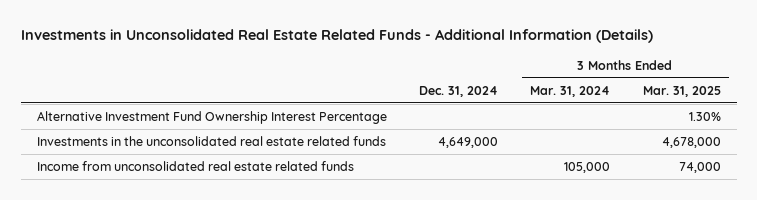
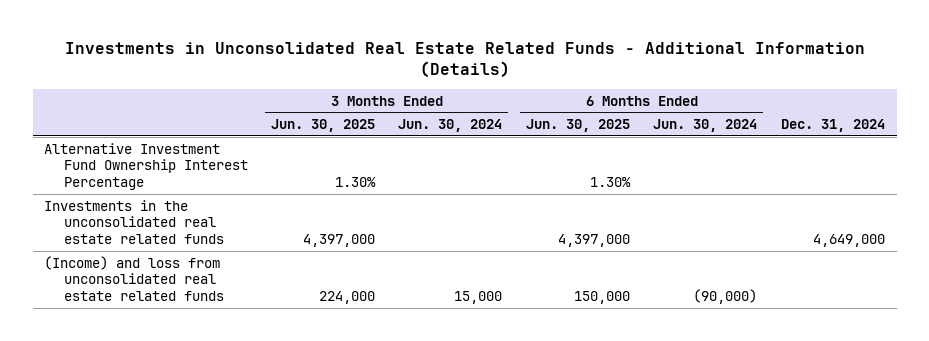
- | Dec. 31, 2024 | 3 Months Ended Mar. 31, 2024 | 3 Months Ended Mar. 31, 2025
+ | 3 Months Ended Jun. 30, 2025 | 3 Months Ended Jun. 30, 2024 | 6 Months Ended Jun. 30, 2025 | 6 Months Ended Jun. 30, 2024 | Dec. 31, 2024
- Income from unconsolidated real estate related funds | | 105,000 | 74,000
+ (Income) and loss from unconsolidated real estate related funds | 224,000 | 15,000 | 150,000 | (90,000) |

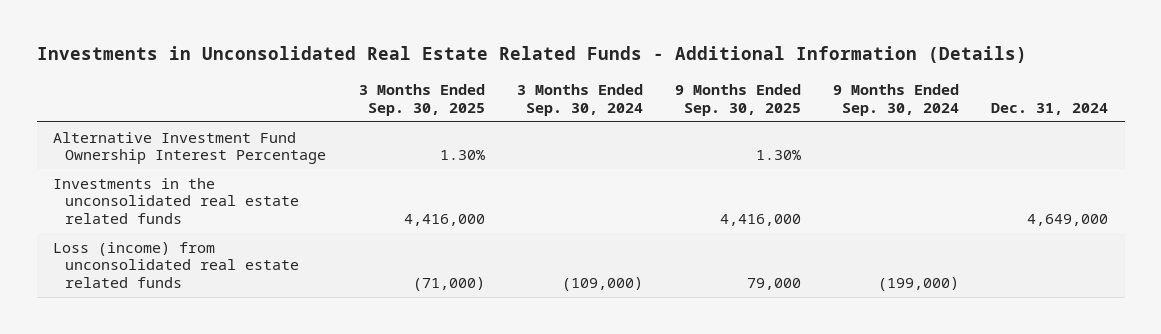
- | 3 Months Ended Jun. 30, 2025 | 3 Months Ended Jun. 30, 2024 | 6 Months Ended Jun. 30, 2025 | 6 Months Ended Jun. 30, 2024 | Dec. 31, 2024
+ | 3 Months Ended Sep. 30, 2025 | 3 Months Ended Sep. 30, 2024 | 9 Months Ended Sep. 30, 2025 | 9 Months Ended Sep. 30, 2024 | Dec. 31, 2024
- (Income) and loss from unconsolidated real estate related funds | 224,000 | 15,000 | 150,000 | (90,000) |
+ Loss (income) from unconsolidated real estate related funds | (71,000) | (109,000) | 79,000 | (199,000) |

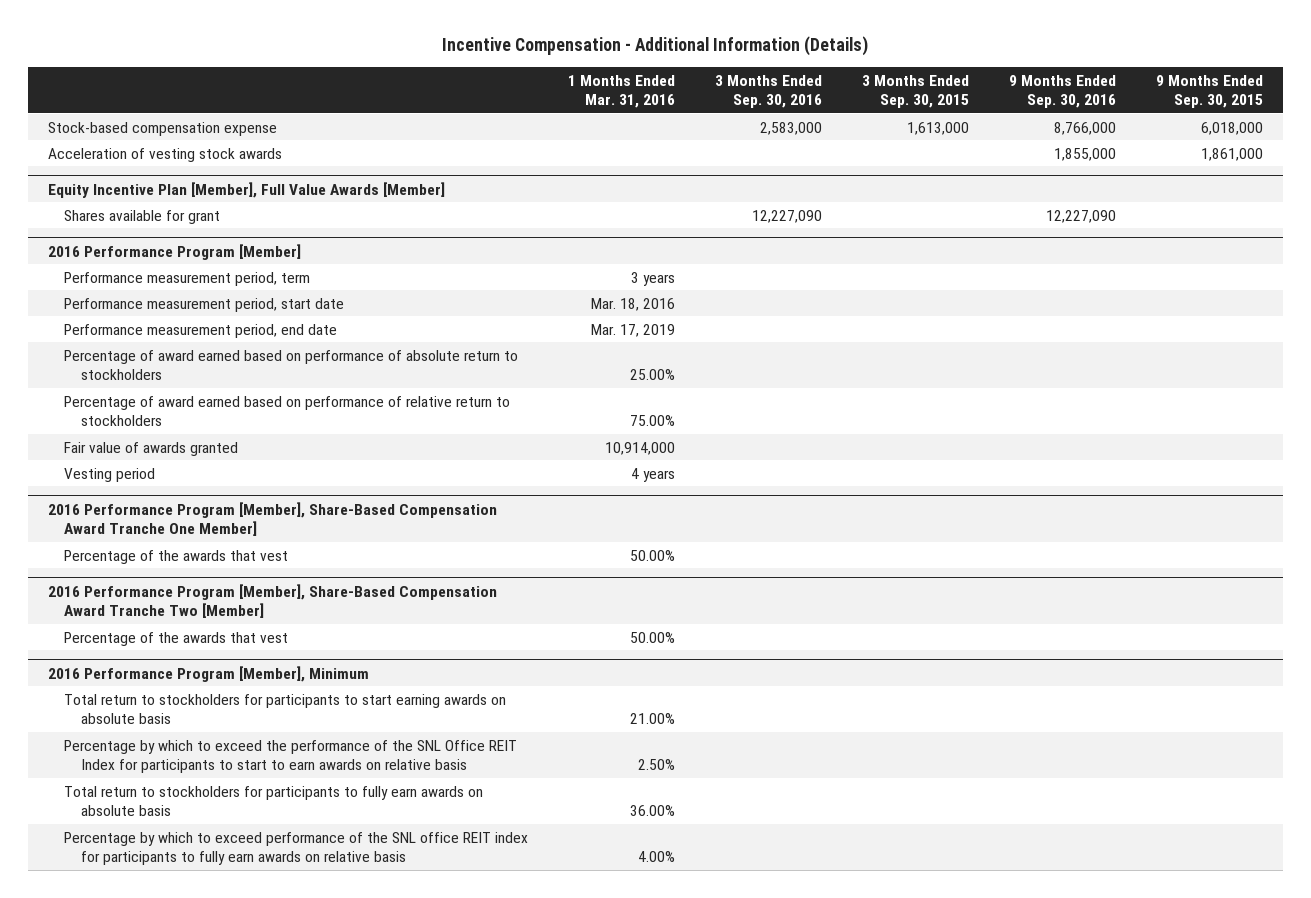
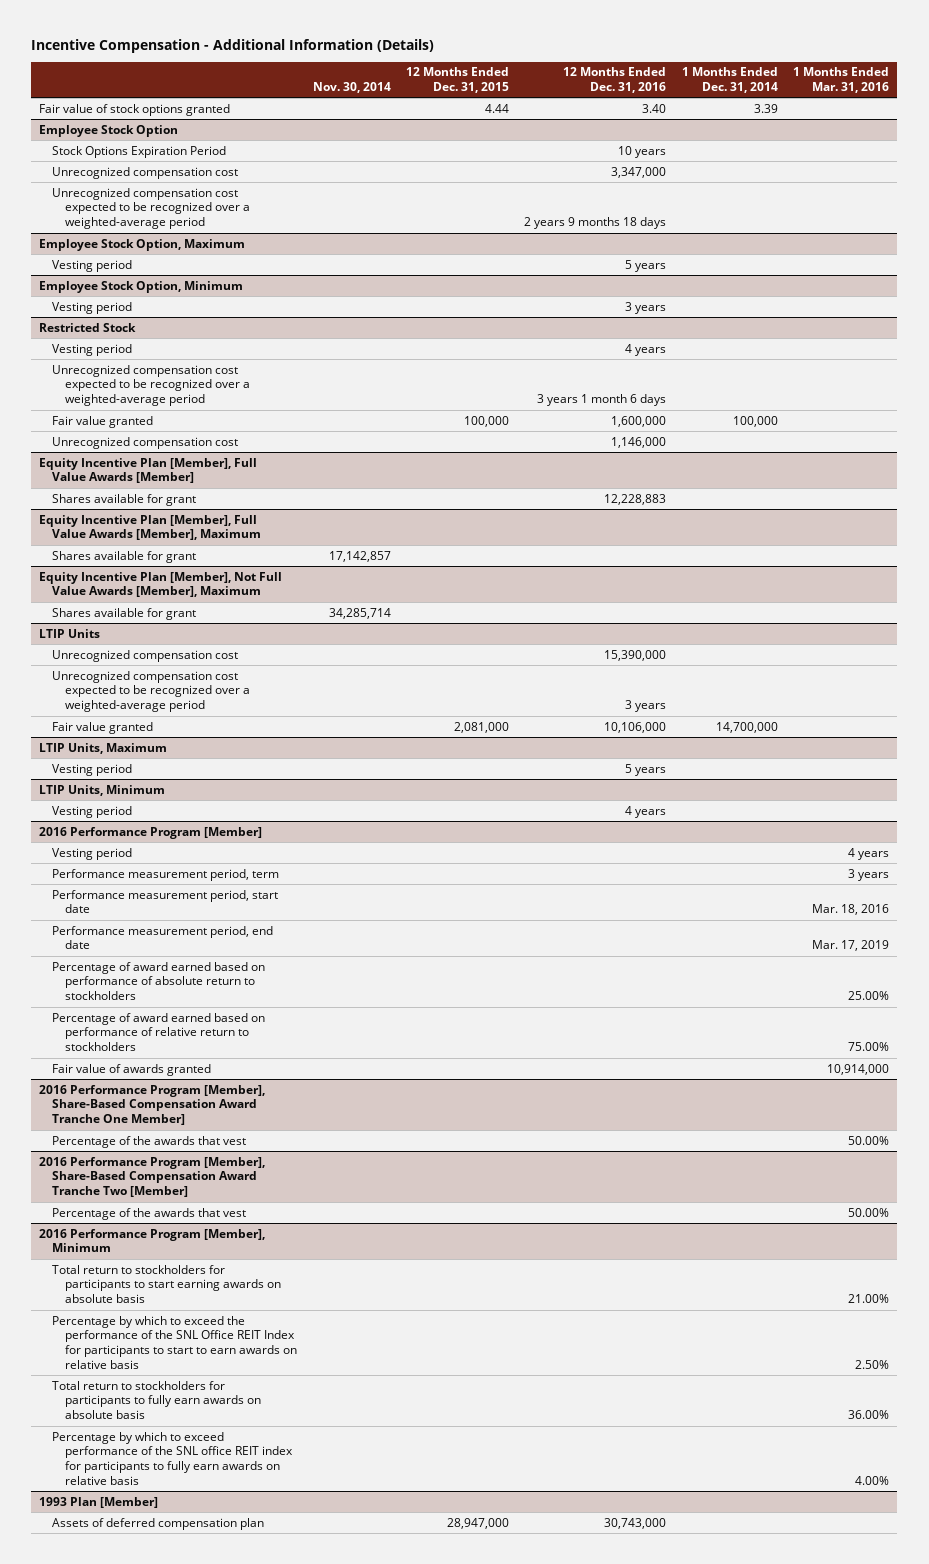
- | 1 Months Ended Mar. 31, 2016 | 3 Months Ended Sep. 30, 2016 | 3 Months Ended Sep. 30, 2015 | 9 Months Ended Sep. 30, 2016 | 9 Months Ended Sep. 30, 2015
+ | Nov. 30, 2014 | 12 Months Ended Dec. 31, 2015 | 12 Months Ended Dec. 31, 2016 | 1 Months Ended Dec. 31, 2014 | 1 Months Ended Mar. 31, 2016
- Stock-based compensation expense | | 2,583,000 | 1,613,000 | 8,766,000 | 6,018,000
- Acceleration of vesting stock awards | | | | 1,855,000 | 1,861,000
+ Fair value of stock options granted | | 4.44 | 3.40 | 3.39 |
+ Employee Stock Option
+ Stock Options Expiration Period | | | 10 years | |
+ Unrecognized compensation cost | | | 3,347,000 | |
+ Unrecognized compensation cost expected to be recognized over a weighted-average period | | | 2 years 9 months 18 days | |
+ Employee Stock Option, Maximum
+ Vesting period | | | 5 years | |
+ Employee Stock Option, Minimum
+ Vesting period | | | 3 years | |
+ Restricted Stock
+ Vesting period | | | 4 years | |
+ Unrecognized compensation cost expected to be recognized over a weighted-average period | | | 3 years 1 month 6 days | |
+ Fair value granted | | 100,000 | 1,600,000 | 100,000 |
+ Unrecognized compensation cost | | | 1,146,000 | |
+ Equity Incentive Plan [Member], Full Value Awards [Member], Maximum
+ Shares available for grant | 17,142,857 | | | |
+ Equity Incentive Plan [Member], Not Full Value Awards [Member], Maximum
+ Shares available for grant | 34,285,714 | | | |
+ LTIP Units
+ Unrecognized compensation cost | | | 15,390,000 | |
+ Unrecognized compensation cost expected to be recognized over a weighted-average period | | | 3 years | |
+ Fair value granted | | 2,081,000 | 10,106,000 | 14,700,000 |
+ LTIP Units, Maximum
+ Vesting period | | | 5 years | |
+ LTIP Units, Minimum
+ Vesting period | | | 4 years | |
@ 2016 Performance Program [Member]
moved up: Vesting period | | | | | 4 years
+ 1993 Plan [Member]
+ Assets of deferred compensation plan | | 28,947,000 | 30,743,000 | |

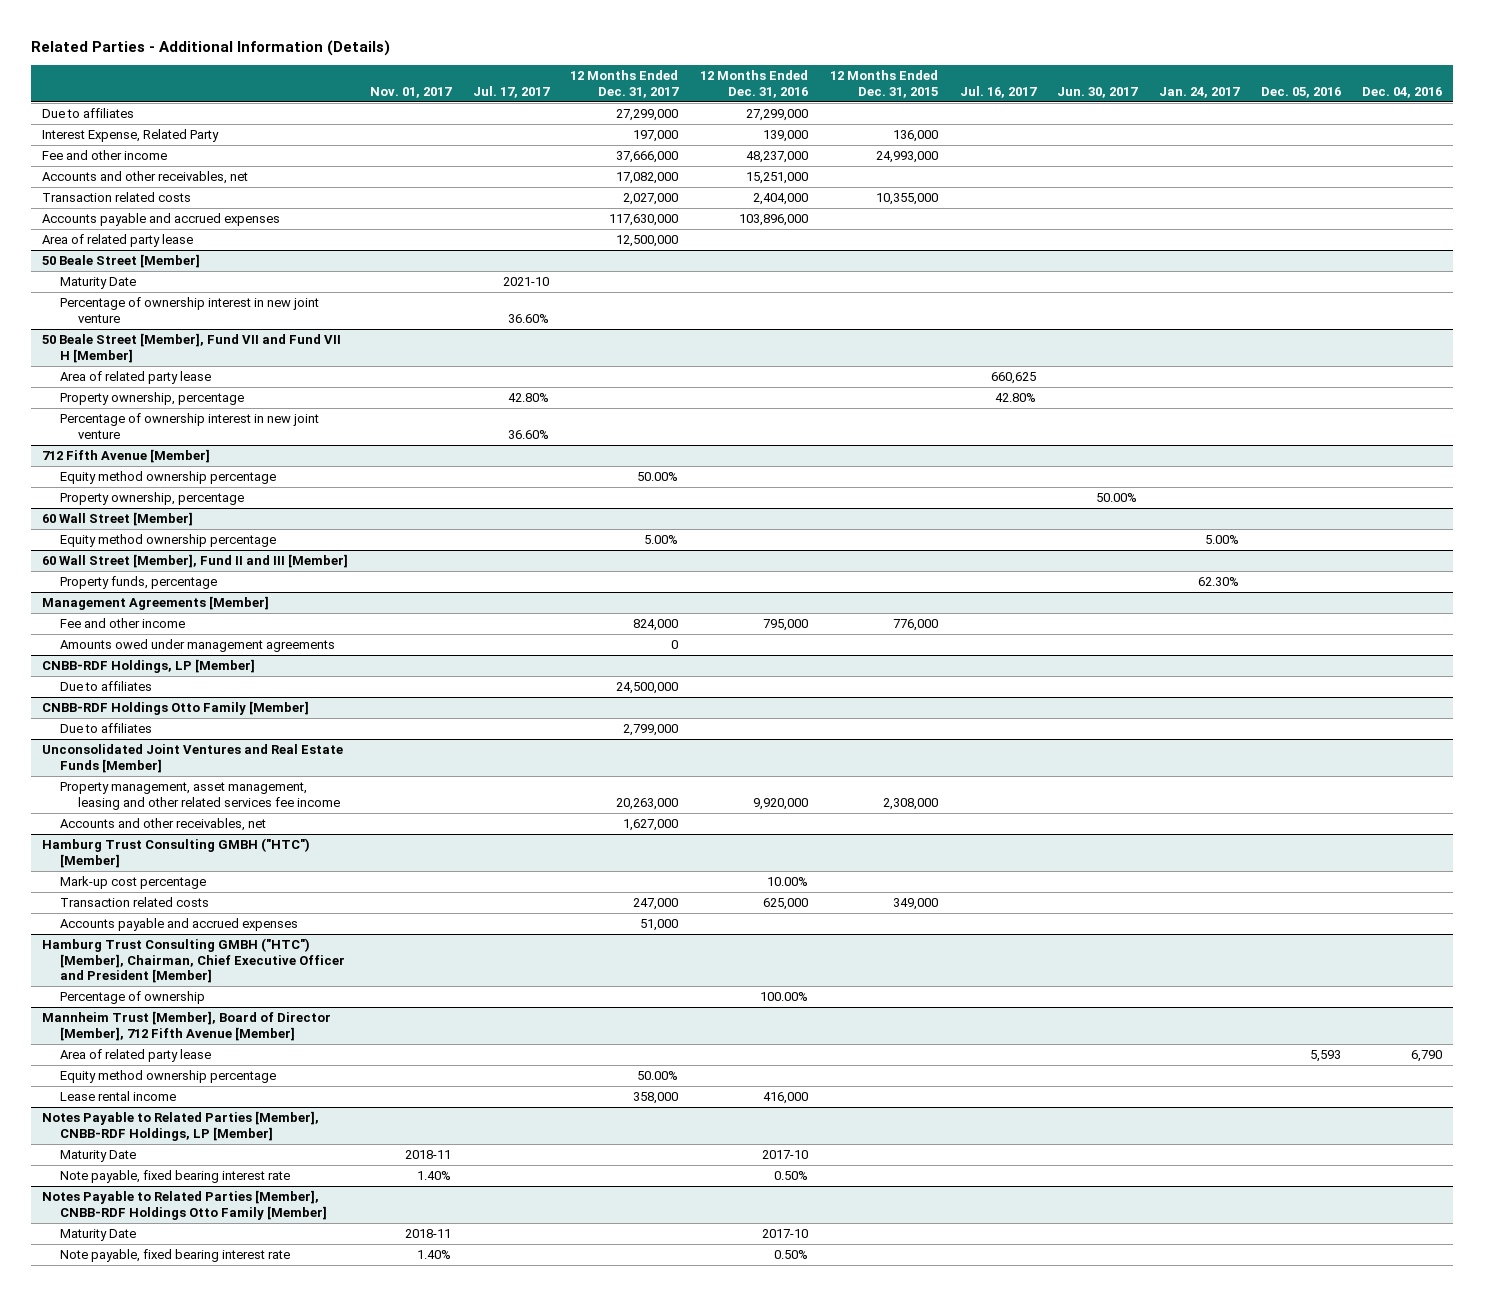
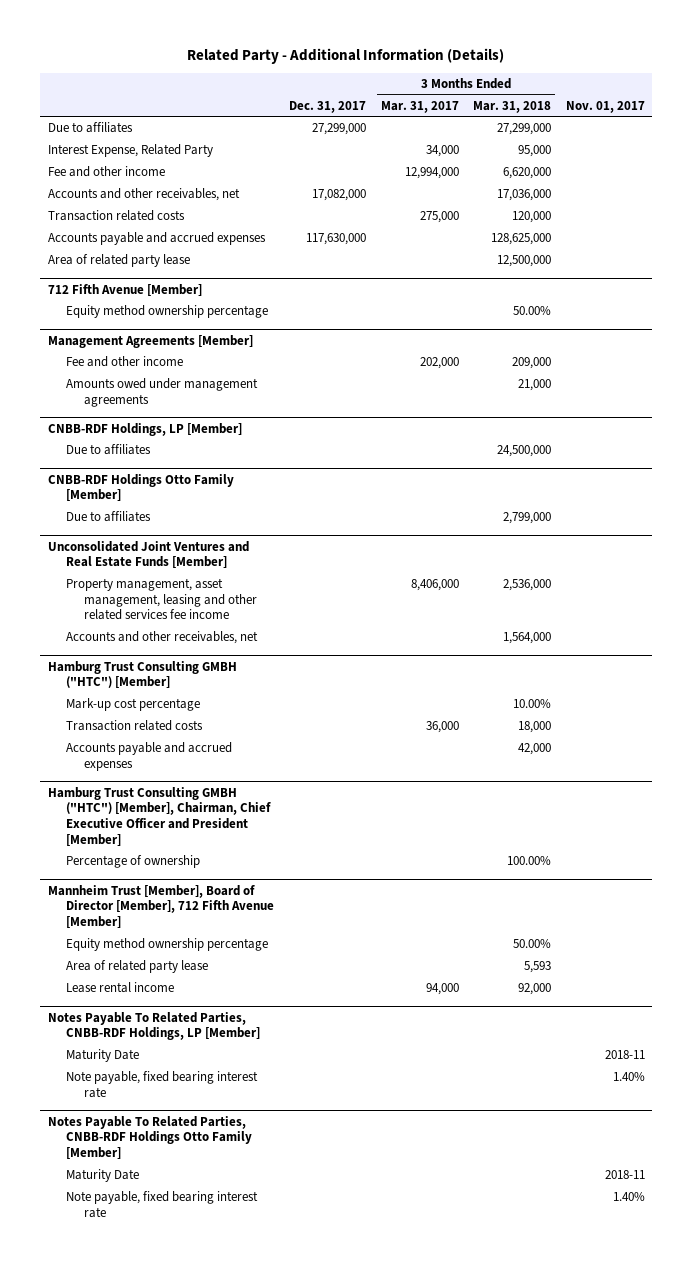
- Related Parties - Additional Information (Details)
+ Related Party - Additional Information (Details)
- | Nov. 01, 2017 | Jul. 17, 2017 | 12 Months Ended Dec. 31, 2017 | 12 Months Ended Dec. 31, 2016 | 12 Months Ended Dec. 31, 2015 | Jul. 16, 2017 | Jun. 30, 2017 | Jan. 24, 2017 | Dec. 05, 2016 | Dec. 04, 2016
+ | Dec. 31, 2017 | 3 Months Ended Mar. 31, 2017 | 3 Months Ended Mar. 31, 2018 | Nov. 01, 2017
- 50 Beale Street [Member]
- Maturity Date | | 2021-10 | | | | | | | |
- Percentage of ownership interest in new joint venture | | 36.60% | | | | | | | |
- 50 Beale Street [Member], Fund VII and Fund VII H [Member]
- Area of related party lease | | | | | | 660,625 | | | |
- Property ownership, percentage | | 42.80% | | | | 42.80% | | | |
- Percentage of ownership interest in new joint venture | | 36.60% | | | | | | | |
@ 712 Fifth Avenue [Member]
- Property ownership, percentage | | | | | | | 50.00% | | |
- 60 Wall Street [Member]
- Equity method ownership percentage | | | 5.00% | | | | | 5.00% | |
- 60 Wall Street [Member], Fund II and III [Member]
- Property funds, percentage | | | | | | | | 62.30% | |
@ Mannheim Trust [Member], Board of Director [Member], 712 Fifth Avenue [Member]
moved down: Area of related party lease | | | 5,593 |
- Notes Payable to Related Parties [Member], CNBB-RDF Holdings, LP [Member]
+ Notes Payable To Related Parties, CNBB-RDF Holdings, LP [Member]
- Notes Payable to Related Parties [Member], CNBB-RDF Holdings Otto Family [Member]
+ Notes Payable To Related Parties, CNBB-RDF Holdings Otto Family [Member]

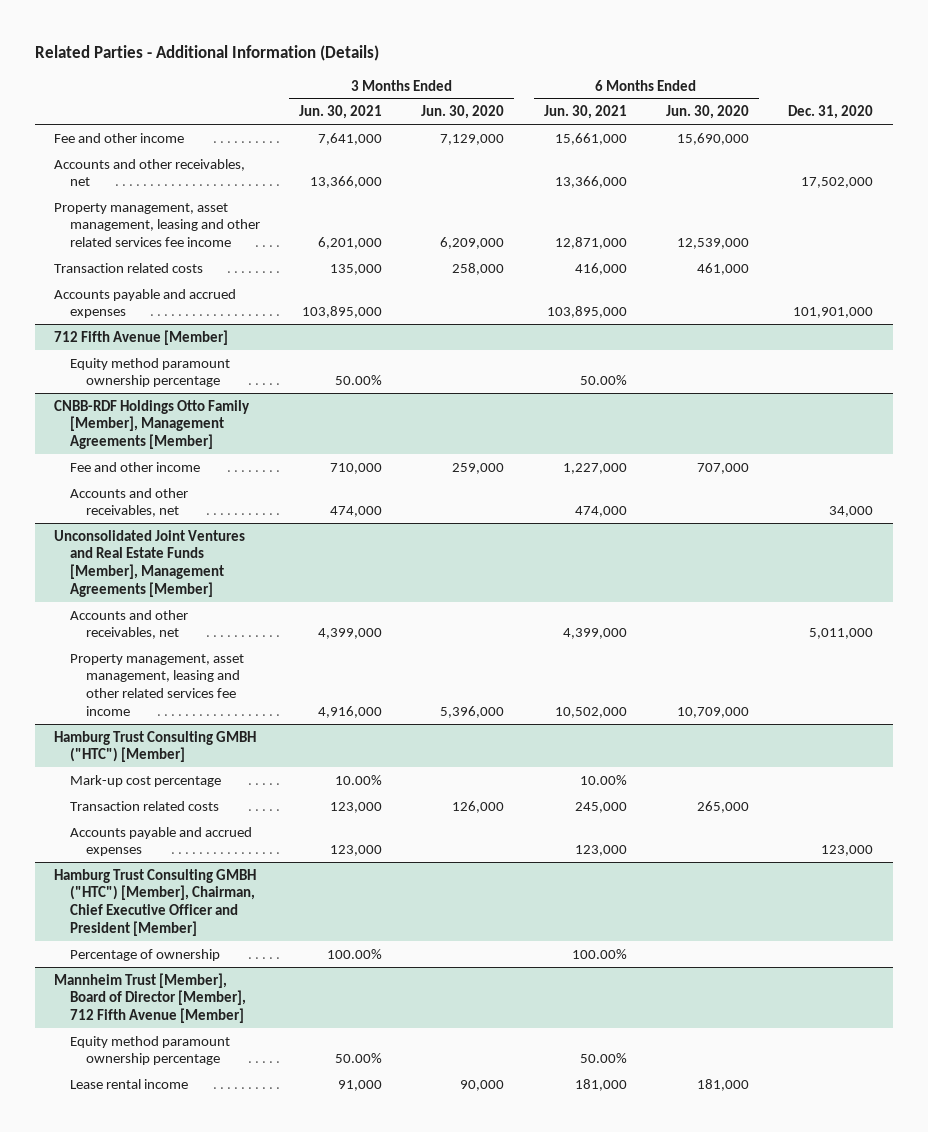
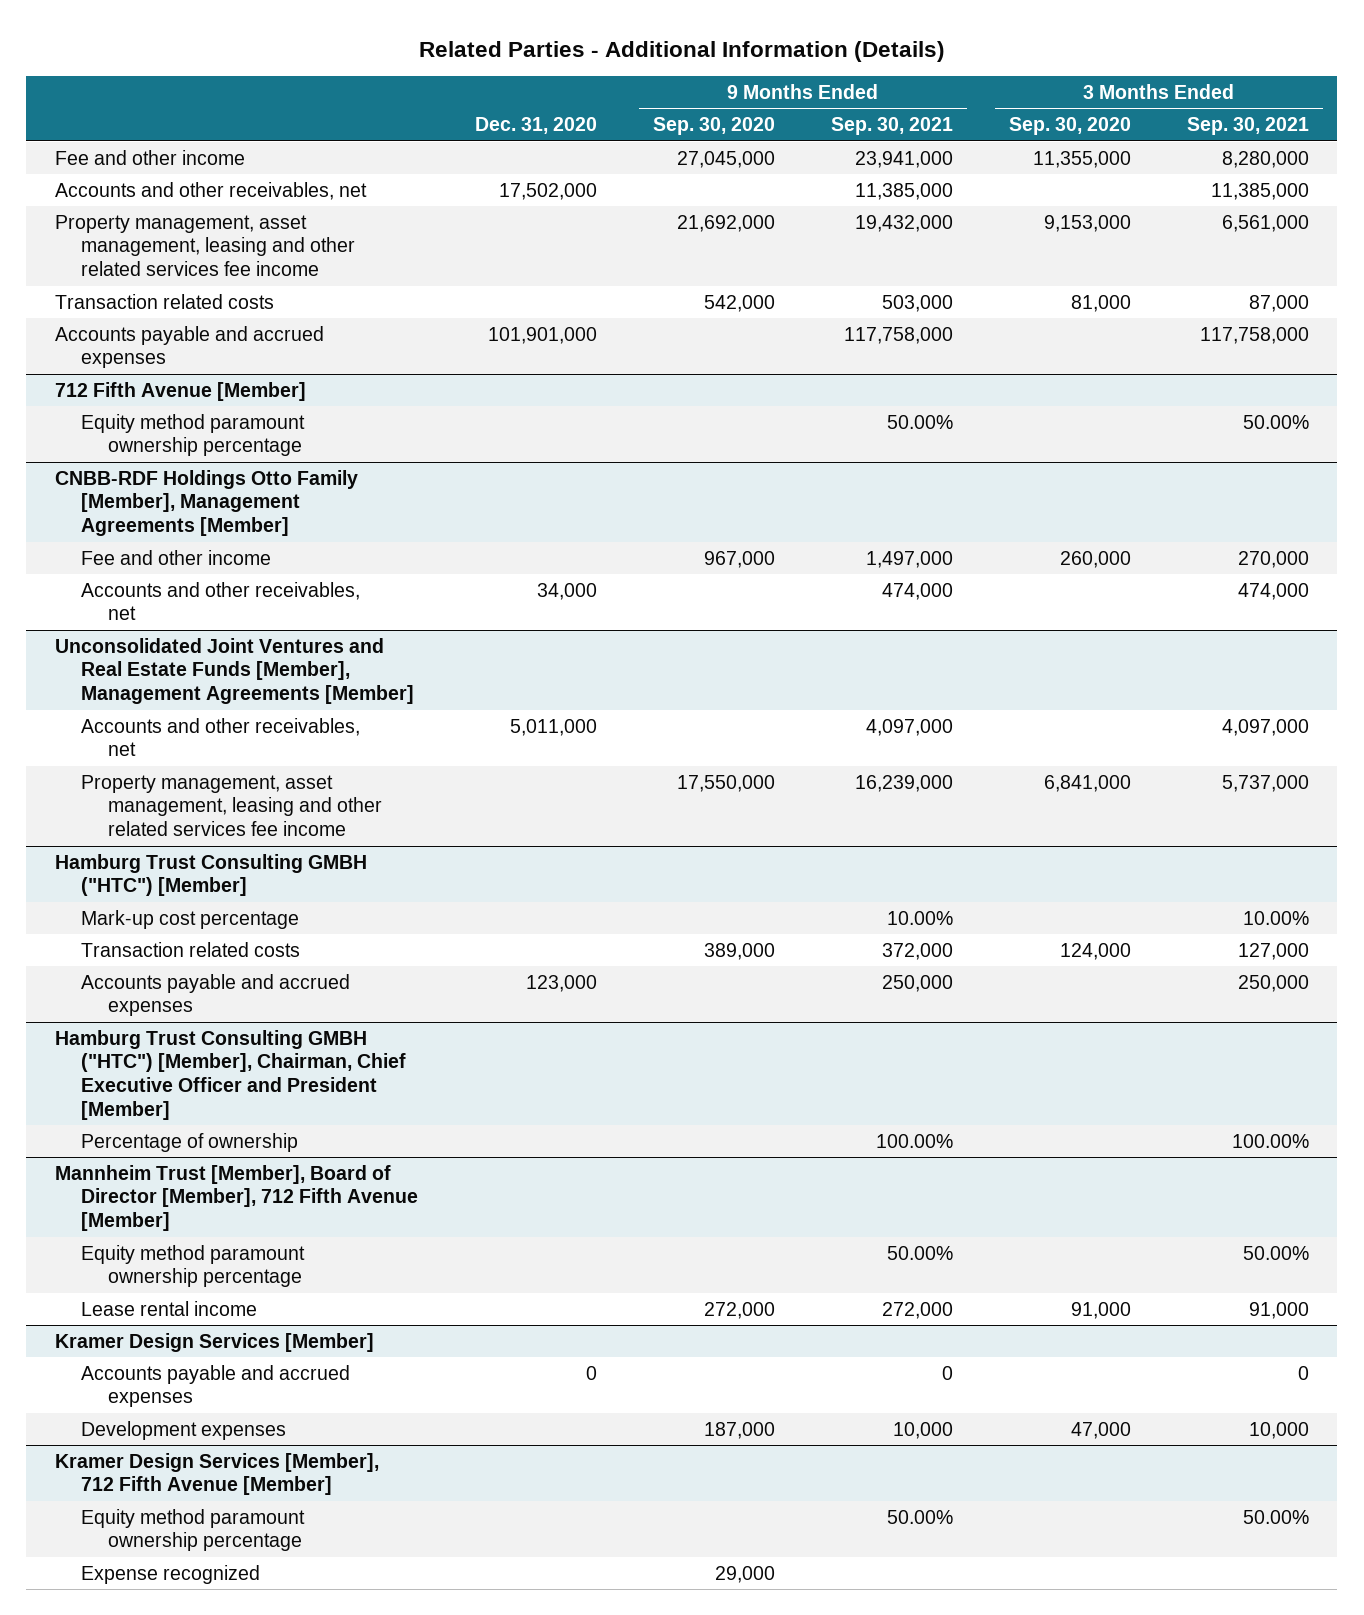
- | 3 Months Ended Jun. 30, 2021 | 3 Months Ended Jun. 30, 2020 | 6 Months Ended Jun. 30, 2021 | 6 Months Ended Jun. 30, 2020 | Dec. 31, 2020
+ | Dec. 31, 2020 | 9 Months Ended Sep. 30, 2020 | 9 Months Ended Sep. 30, 2021 | 3 Months Ended Sep. 30, 2020 | 3 Months Ended Sep. 30, 2021
+ Kramer Design Services [Member]
+ Accounts payable and accrued expenses | 0 | | 0 | | 0
+ Development expenses | | 187,000 | 10,000 | 47,000 | 10,000
+ Kramer Design Services [Member], 712 Fifth Avenue [Member]
+ Equity method paramount ownership percentage | | | 50.00% | | 50.00%
+ Expense recognized | | 29,000 | | |

